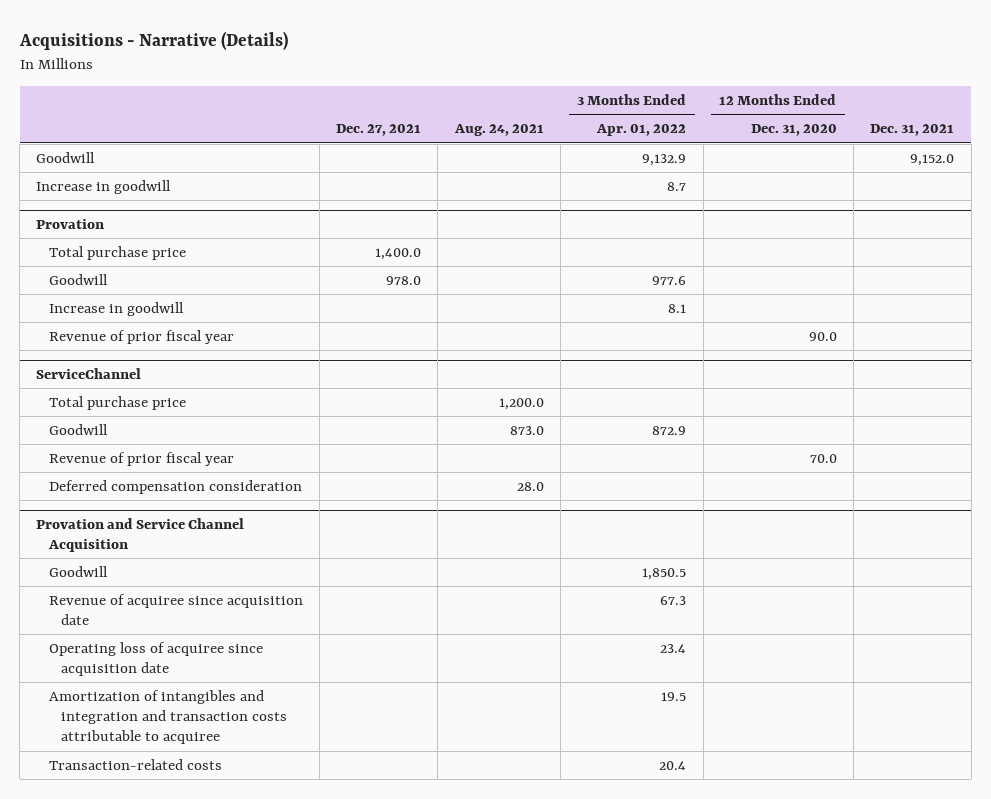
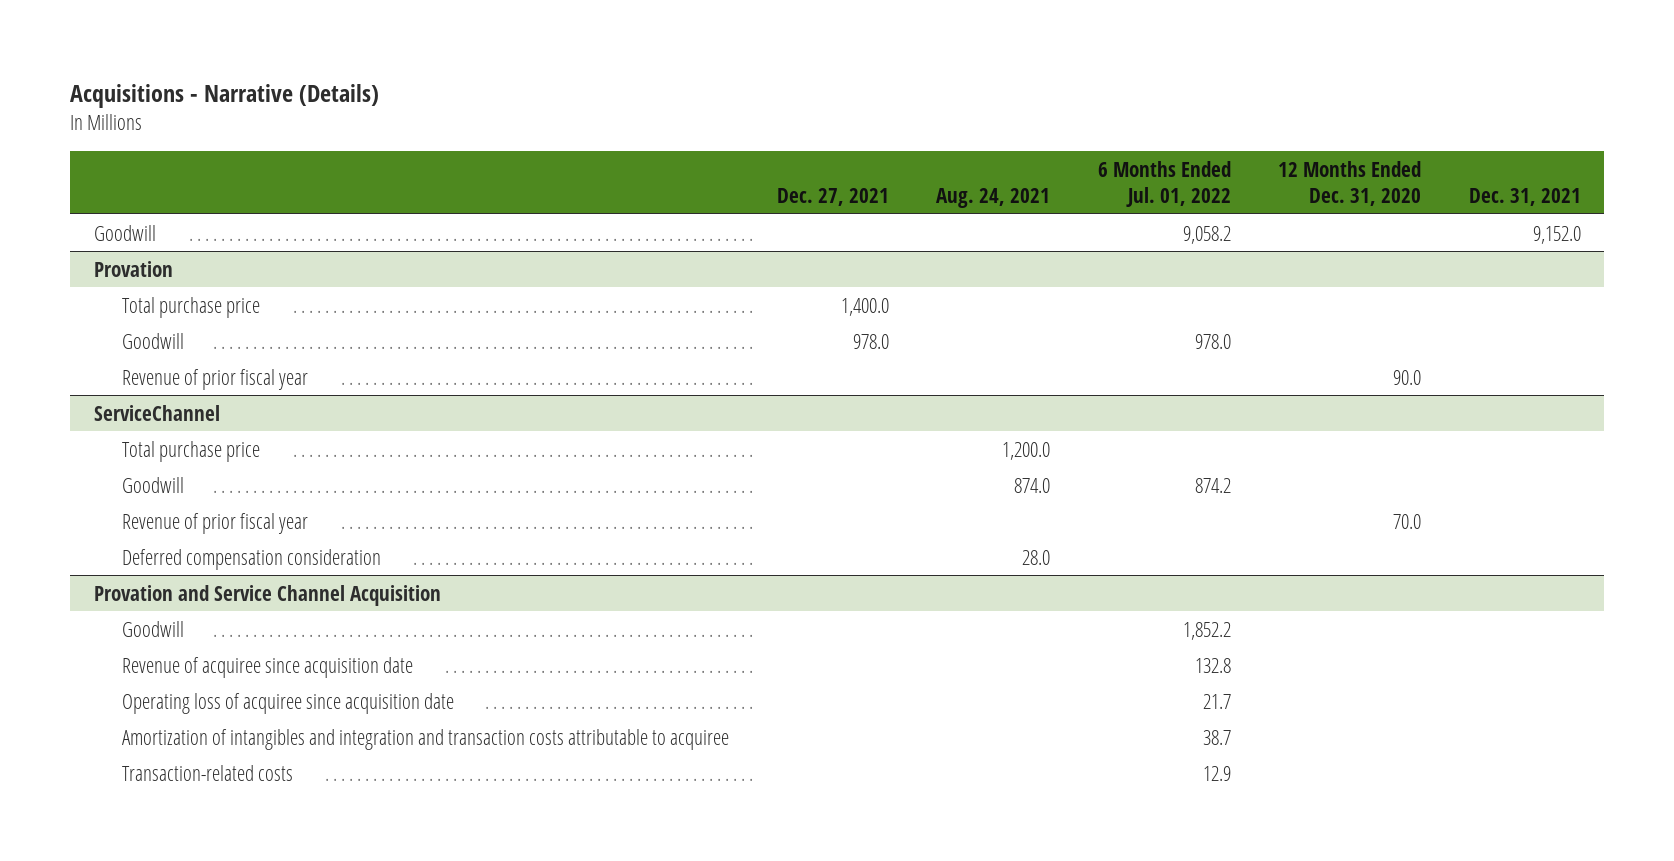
- | Dec. 27, 2021 | Aug. 24, 2021 | 3 Months Ended Apr. 01, 2022 | 12 Months Ended Dec. 31, 2020 | Dec. 31, 2021
+ | Dec. 27, 2021 | Aug. 24, 2021 | 6 Months Ended Jul. 01, 2022 | 12 Months Ended Dec. 31, 2020 | Dec. 31, 2021
- Increase in goodwill | | | 8.7 | |
@ Provation
- Increase in goodwill | | | 8.1 | |
@ ServiceChannel
- Goodwill | | 873.0 | 872.9 | |
+ Goodwill | | 874.0 | 874.2 | |

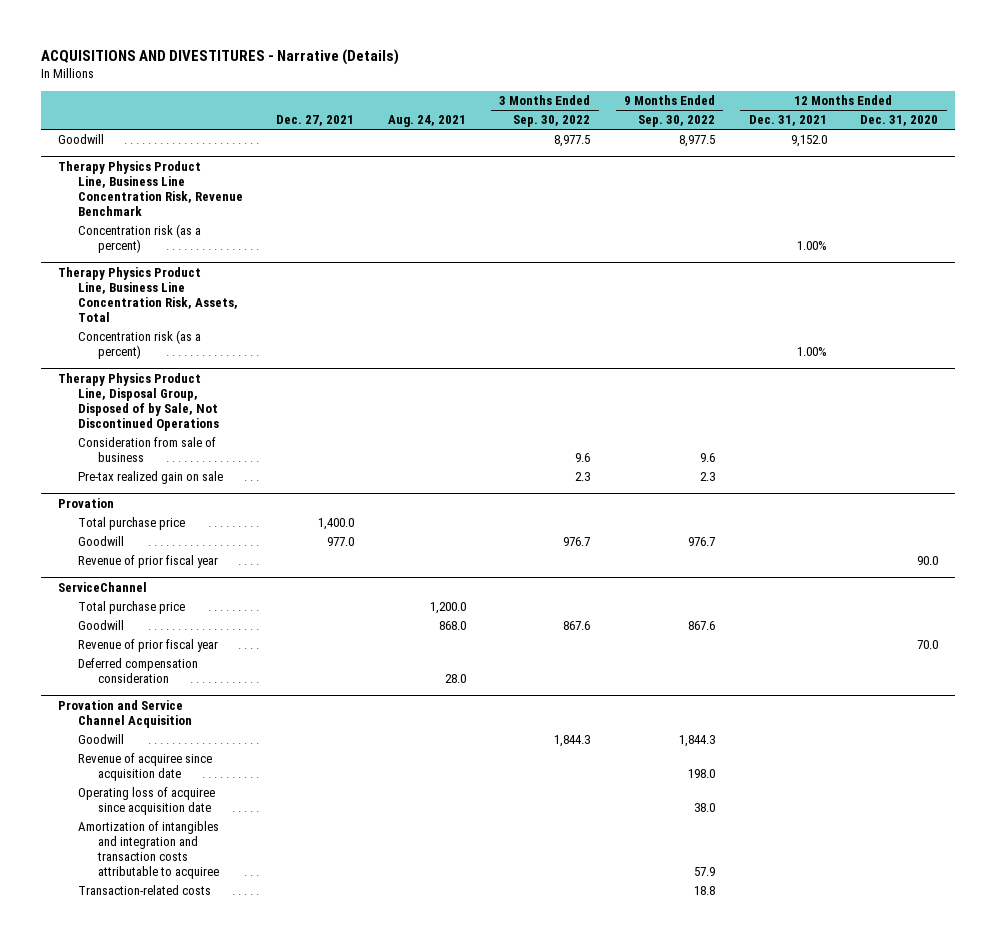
- Acquisitions - Narrative (Details)
+ ACQUISITIONS AND DIVESTITURES - Narrative (Details)
- | Dec. 27, 2021 | Aug. 24, 2021 | 6 Months Ended Jul. 01, 2022 | 12 Months Ended Dec. 31, 2020 | Dec. 31, 2021
+ | Dec. 27, 2021 | Aug. 24, 2021 | 3 Months Ended Sep. 30, 2022 | 9 Months Ended Sep. 30, 2022 | 12 Months Ended Dec. 31, 2021 | 12 Months Ended Dec. 31, 2020
+ Therapy Physics Product Line, Business Line Concentration Risk, Revenue Benchmark
+ Concentration risk (as a percent) | | | | | 1.00% |
+ Therapy Physics Product Line, Business Line Concentration Risk, Assets, Total
+ Concentration risk (as a percent) | | | | | 1.00% |
+ Therapy Physics Product Line, Disposal Group, Disposed of by Sale, Not Discontinued Operations
+ Consideration from sale of business | | | 9.6 | 9.6 | |
+ Pre-tax realized gain on sale | | | 2.3 | 2.3 | |
@ Provation
- Goodwill | 978.0 | | 978.0 | |
+ Goodwill | 977.0 | | 976.7 | 976.7 | |
@ ServiceChannel
- Goodwill | | 874.0 | 874.2 | |
+ Goodwill | | 868.0 | 867.6 | 867.6 | |

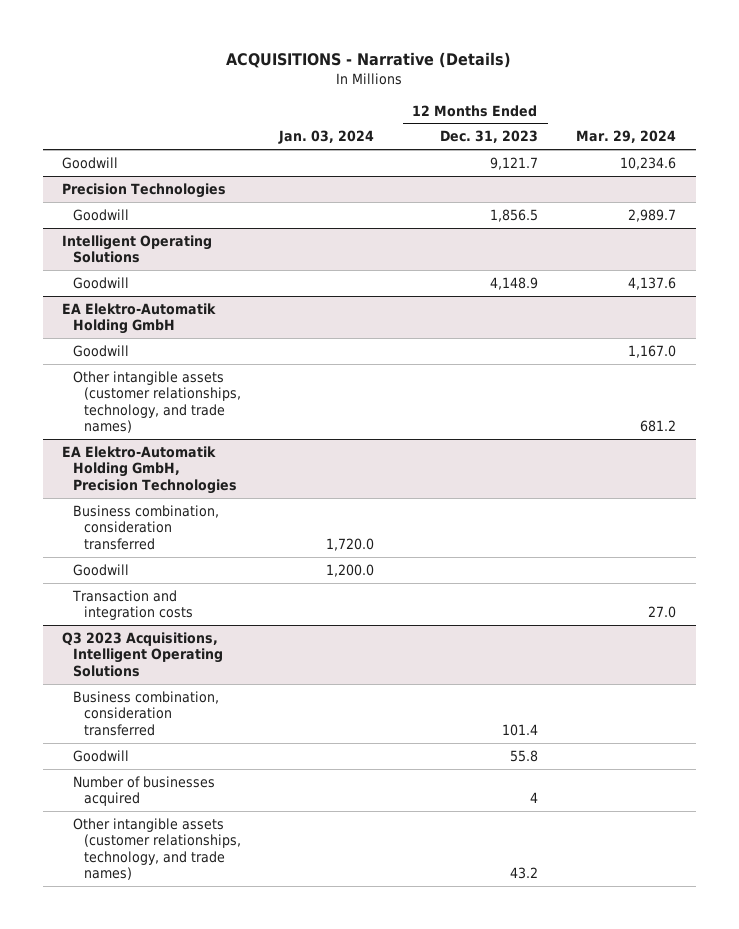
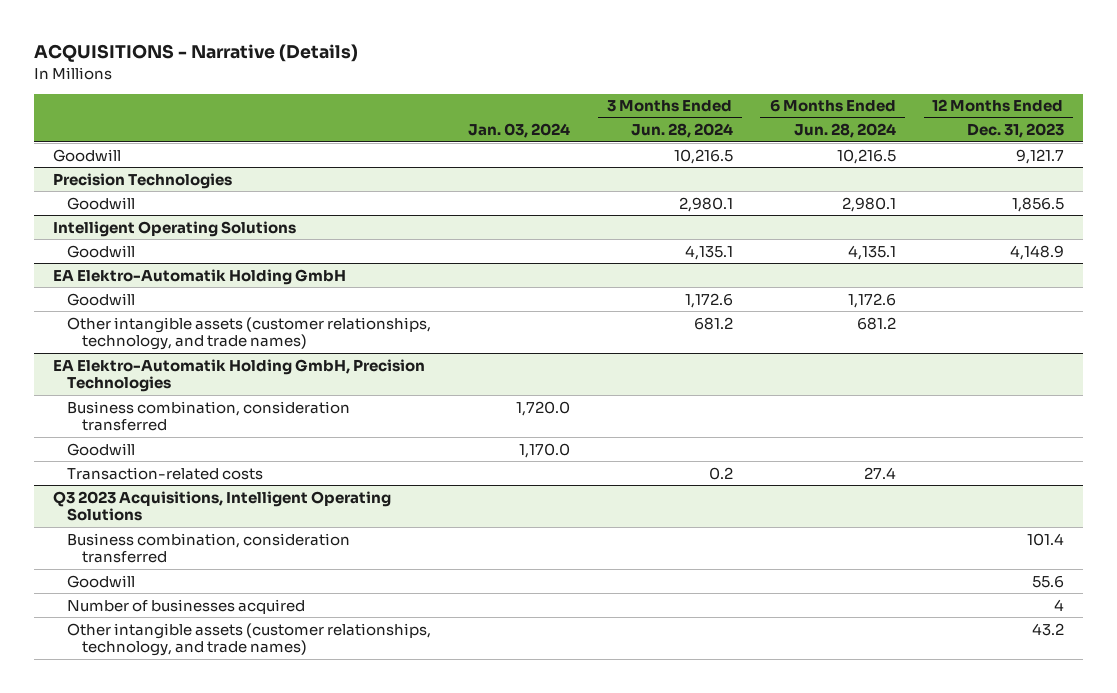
- | Jan. 03, 2024 | 12 Months Ended Dec. 31, 2023 | Mar. 29, 2024
+ | Jan. 03, 2024 | 3 Months Ended Jun. 28, 2024 | 6 Months Ended Jun. 28, 2024 | 12 Months Ended Dec. 31, 2023
@ EA Elektro-Automatik Holding GmbH, Precision Technologies
- Goodwill | 1,200.0 | |
- Transaction and integration costs | | | 27.0
+ Goodwill | 1,170.0 | | |
+ Transaction-related costs | | 0.2 | 27.4 |
@ Q3 2023 Acquisitions, Intelligent Operating Solutions
- Goodwill | | 55.8 |
+ Goodwill | | | | 55.6

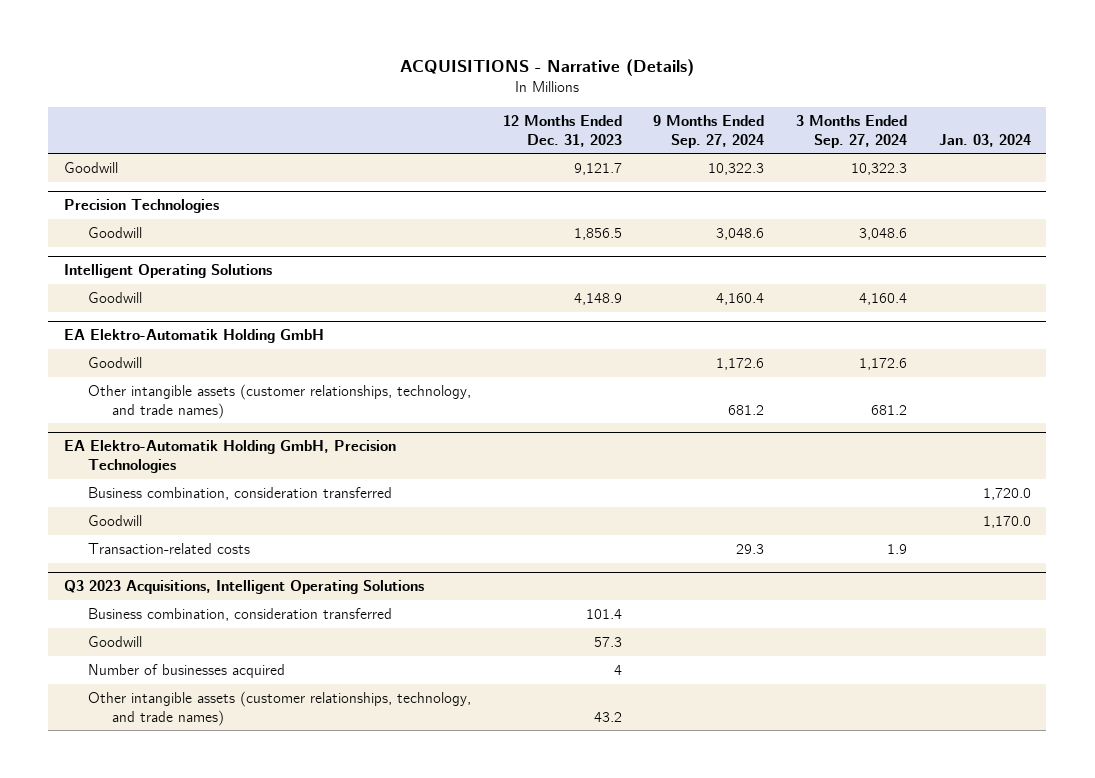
- | Jan. 03, 2024 | 3 Months Ended Jun. 28, 2024 | 6 Months Ended Jun. 28, 2024 | 12 Months Ended Dec. 31, 2023
+ | 12 Months Ended Dec. 31, 2023 | 9 Months Ended Sep. 27, 2024 | 3 Months Ended Sep. 27, 2024 | Jan. 03, 2024
@ Q3 2023 Acquisitions, Intelligent Operating Solutions
- Goodwill | | | | 55.6
+ Goodwill | 57.3 | | |

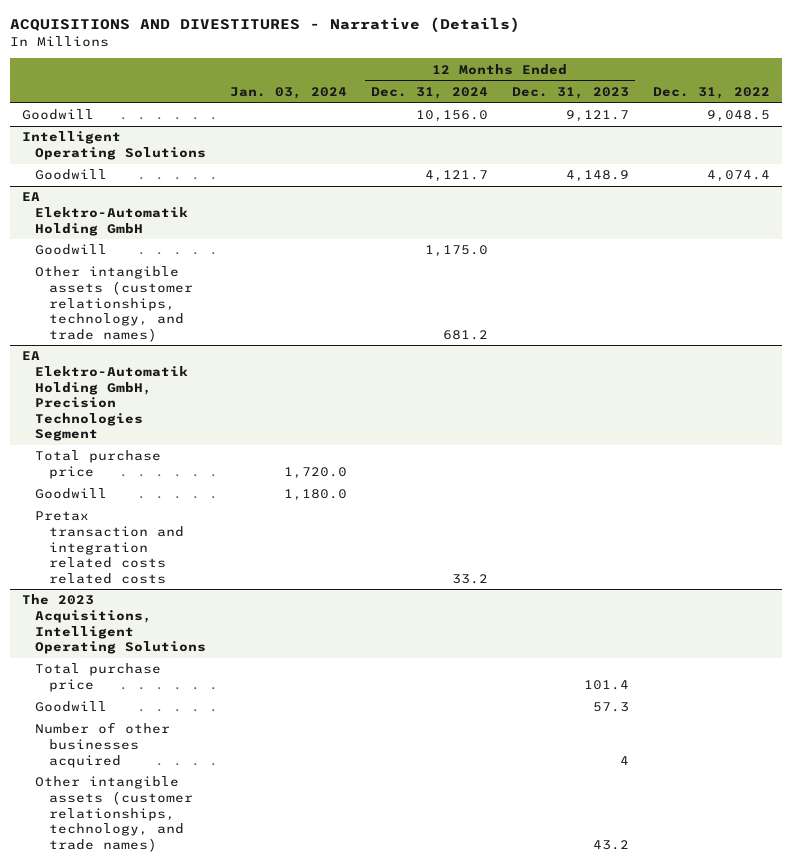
- ACQUISITIONS - Narrative (Details)
+ ACQUISITIONS AND DIVESTITURES - Narrative (Details)
- | 12 Months Ended Dec. 31, 2023 | 9 Months Ended Sep. 27, 2024 | 3 Months Ended Sep. 27, 2024 | Jan. 03, 2024
+ | Jan. 03, 2024 | 12 Months Ended Dec. 31, 2024 | 12 Months Ended Dec. 31, 2023 | Dec. 31, 2022
- Precision Technologies
- Goodwill | 1,856.5 | 3,048.6 | 3,048.6 |
- EA Elektro-Automatik Holding GmbH, Precision Technologies
- Business combination, consideration transferred | | | | 1,720.0
- Goodwill | | | | 1,170.0
- Transaction-related costs | | 29.3 | 1.9 |
- Q3 2023 Acquisitions, Intelligent Operating Solutions
- Business combination, consideration transferred | 101.4 | | |
+ EA Elektro-Automatik Holding GmbH, Precision Technologies Segment
+ Total purchase price | 1,720.0 | | |
+ Goodwill | 1,180.0 | | |
+ Pretax transaction and integration related costs related costs | | 33.2 | |
+ The 2023 Acquisitions, Intelligent Operating Solutions
+ Total purchase price | | | 101.4 |
- Number of businesses acquired | 4 | | |
+ Number of other businesses acquired | | | 4 |

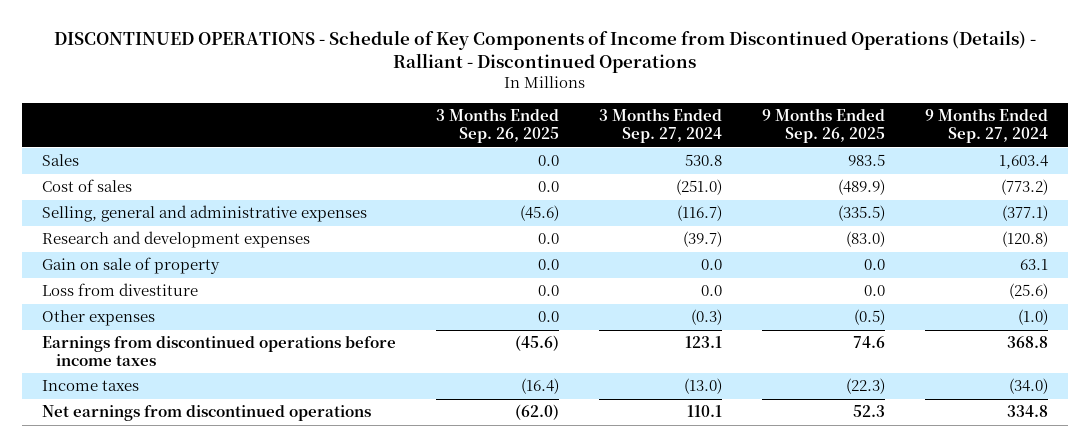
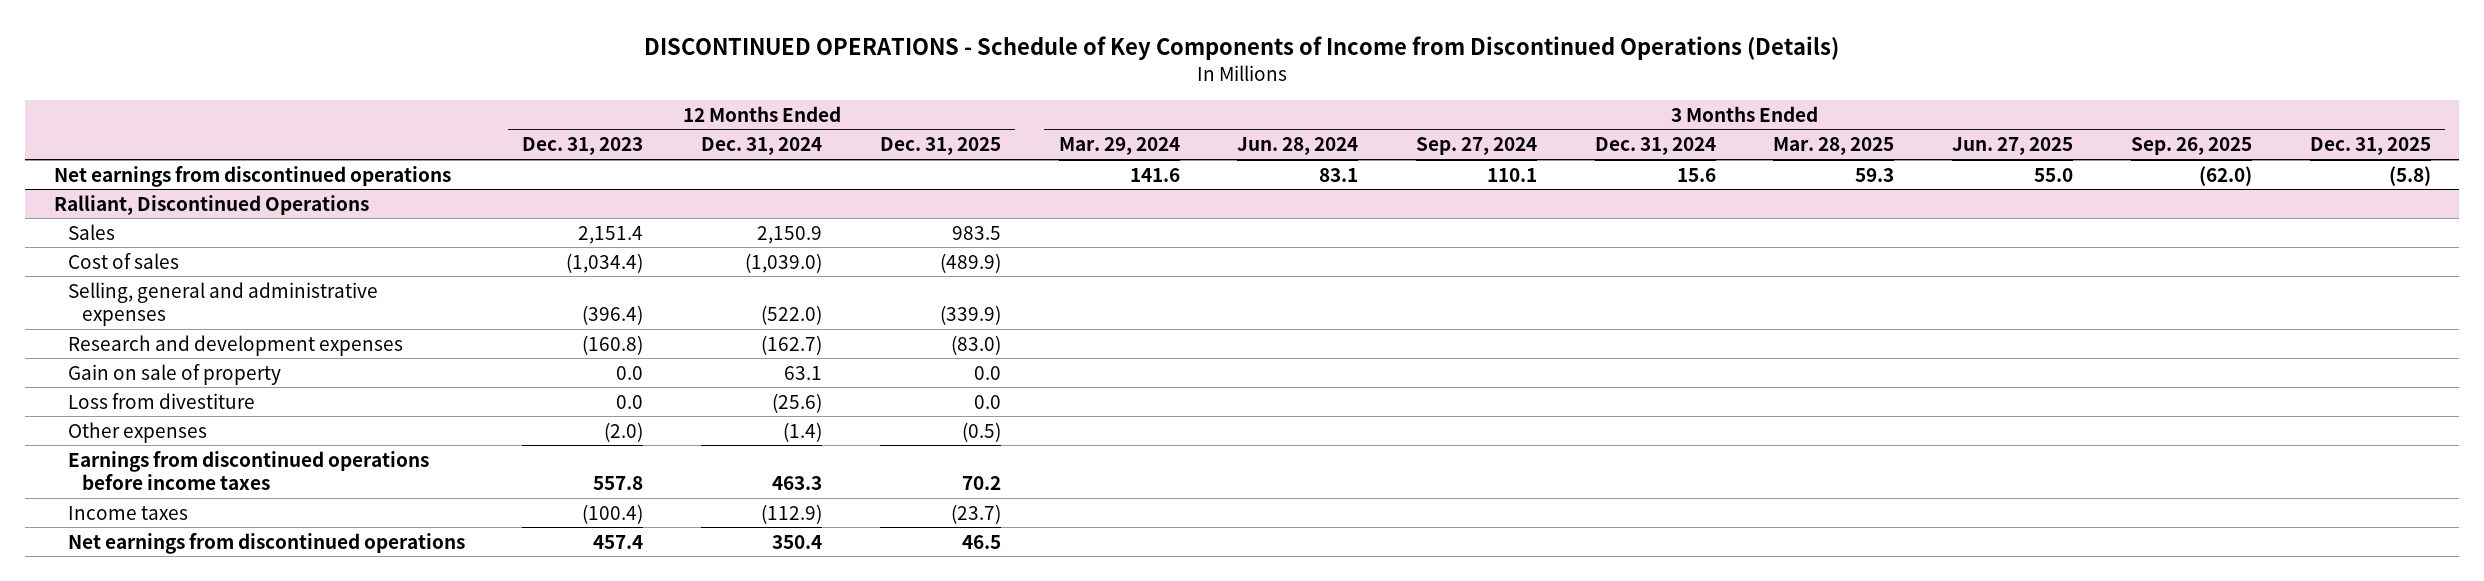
- DISCONTINUED OPERATIONS - Schedule of Key Components of Income from Discontinued Operations (Details) - Ralliant - Discontinued Operations
+ DISCONTINUED OPERATIONS - Schedule of Key Components of Income from Discontinued Operations (Details)
- | 3 Months Ended Sep. 26, 2025 | 3 Months Ended Sep. 27, 2024 | 9 Months Ended Sep. 26, 2025 | 9 Months Ended Sep. 27, 2024
+ | 12 Months Ended Dec. 31, 2023 | 12 Months Ended Dec. 31, 2024 | 12 Months Ended Dec. 31, 2025 | 3 Months Ended Mar. 29, 2024 | 3 Months Ended Jun. 28, 2024 | 3 Months Ended Sep. 27, 2024 | 3 Months Ended Dec. 31, 2024 | 3 Months Ended Mar. 28, 2025 | 3 Months Ended Jun. 27, 2025 | 3 Months Ended Sep. 26, 2025 | 3 Months Ended Dec. 31, 2025
- Sales | 0.0 | 530.8 | 983.5 | 1,603.4
- Cost of sales | 0.0 | (251.0) | (489.9) | (773.2)
- Selling, general and administrative expenses | (45.6) | (116.7) | (335.5) | (377.1)
- Research and development expenses | 0.0 | (39.7) | (83.0) | (120.8)
- Gain on sale of property | 0.0 | 0.0 | 0.0 | 63.1
- Loss from divestiture | 0.0 | 0.0 | 0.0 | (25.6)
- Other expenses | 0.0 | (0.3) | (0.5) | (1.0)
- Earnings from discontinued operations before income taxes | (45.6) | 123.1 | 74.6 | 368.8
- Income taxes | (16.4) | (13.0) | (22.3) | (34.0)
+ Ralliant, Discontinued Operations
+ Sales | 2,151.4 | 2,150.9 | 983.5 | | | | | | | |
+ Cost of sales | (1,034.4) | (1,039.0) | (489.9) | | | | | | | |
+ Selling, general and administrative expenses | (396.4) | (522.0) | (339.9) | | | | | | | |
+ Research and development expenses | (160.8) | (162.7) | (83.0) | | | | | | | |
+ Gain on sale of property | 0.0 | 63.1 | 0.0 | | | | | | | |
+ Loss from divestiture | 0.0 | (25.6) | 0.0 | | | | | | | |
+ Other expenses | (2.0) | (1.4) | (0.5) | | | | | | | |
+ Earnings from discontinued operations before income taxes | 557.8 | 463.3 | 70.2 | | | | | | | |
+ Income taxes | (100.4) | (112.9) | (23.7) | | | | | | | |
+ Net earnings from discontinued operations | 457.4 | 350.4 | 46.5 | | | | | | | |

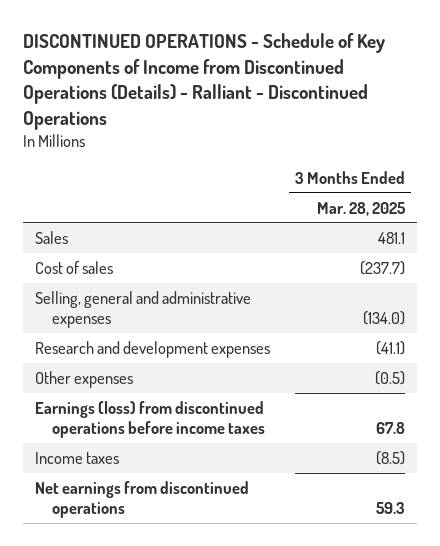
- DISCONTINUED OPERATIONS - Schedule of Key Components of Income from Discontinued Operations (Details)
+ DISCONTINUED OPERATIONS - Schedule of Key Components of Income from Discontinued Operations (Details) - Ralliant - Discontinued Operations
- | 12 Months Ended Dec. 31, 2023 | 12 Months Ended Dec. 31, 2024 | 12 Months Ended Dec. 31, 2025 | 3 Months Ended Mar. 29, 2024 | 3 Months Ended Jun. 28, 2024 | 3 Months Ended Sep. 27, 2024 | 3 Months Ended Dec. 31, 2024 | 3 Months Ended Mar. 28, 2025 | 3 Months Ended Jun. 27, 2025 | 3 Months Ended Sep. 26, 2025 | 3 Months Ended Dec. 31, 2025
+ | 3 Months Ended Mar. 28, 2025
+ Sales | 481.1
+ Cost of sales | (237.7)
+ Selling, general and administrative expenses | (134.0)
+ Research and development expenses | (41.1)
+ Other expenses | (0.5)
+ Earnings (loss) from discontinued operations before income taxes | 67.8
+ Income taxes | (8.5)
- Ralliant, Discontinued Operations
- Sales | 2,151.4 | 2,150.9 | 983.5 | | | | | | | |
- Cost of sales | (1,034.4) | (1,039.0) | (489.9) | | | | | | | |
- Selling, general and administrative expenses | (396.4) | (522.0) | (339.9) | | | | | | | |
- Research and development expenses | (160.8) | (162.7) | (83.0) | | | | | | | |
- Gain on sale of property | 0.0 | 63.1 | 0.0 | | | | | | | |
- Loss from divestiture | 0.0 | (25.6) | 0.0 | | | | | | | |
- Other expenses | (2.0) | (1.4) | (0.5) | | | | | | | |
- Earnings from discontinued operations before income taxes | 557.8 | 463.3 | 70.2 | | | | | | | |
- Income taxes | (100.4) | (112.9) | (23.7) | | | | | | | |
- Net earnings from discontinued operations | 457.4 | 350.4 | 46.5 | | | | | | | |

